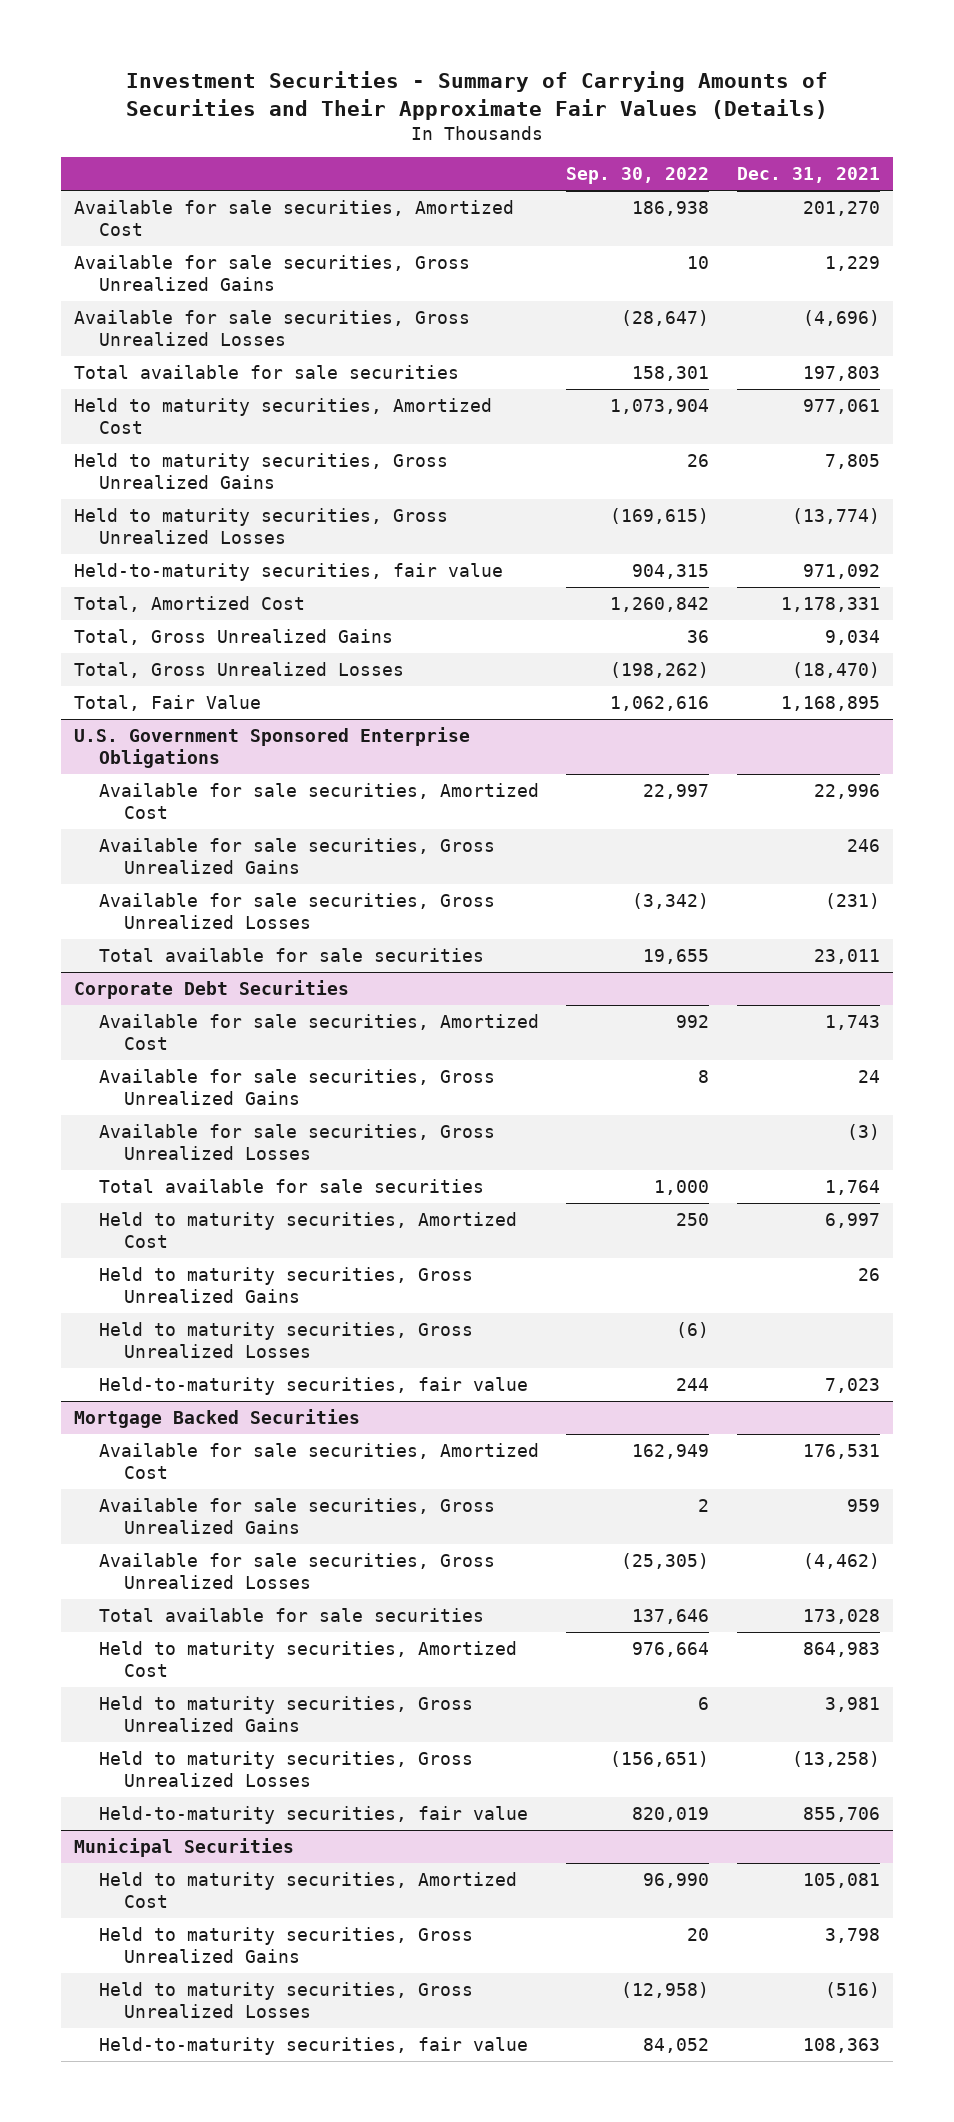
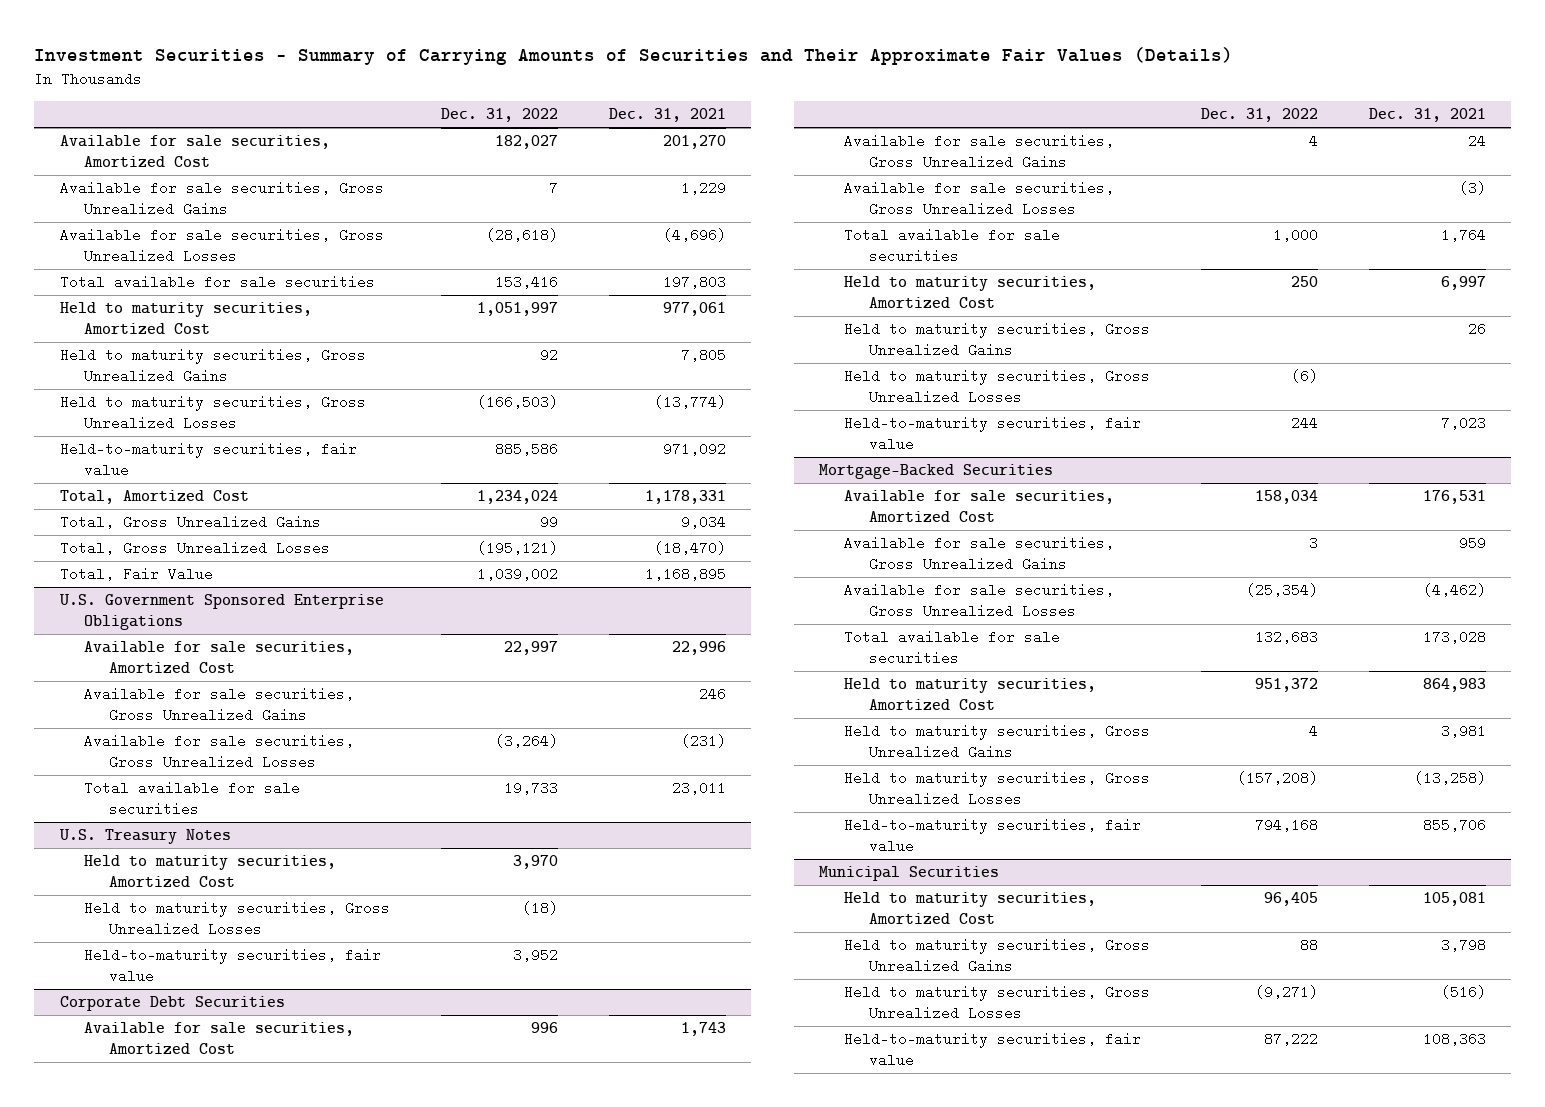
- | Sep. 30, 2022 | Dec. 31, 2021
+ | Dec. 31, 2022 | Dec. 31, 2021
+ U.S. Treasury Notes
+ Held to maturity securities, Amortized Cost | 3,970 |
+ Held to maturity securities, Gross Unrealized Losses | (18) |
+ Held-to-maturity securities, fair value | 3,952 |
- Mortgage Backed Securities
+ Mortgage-Backed Securities

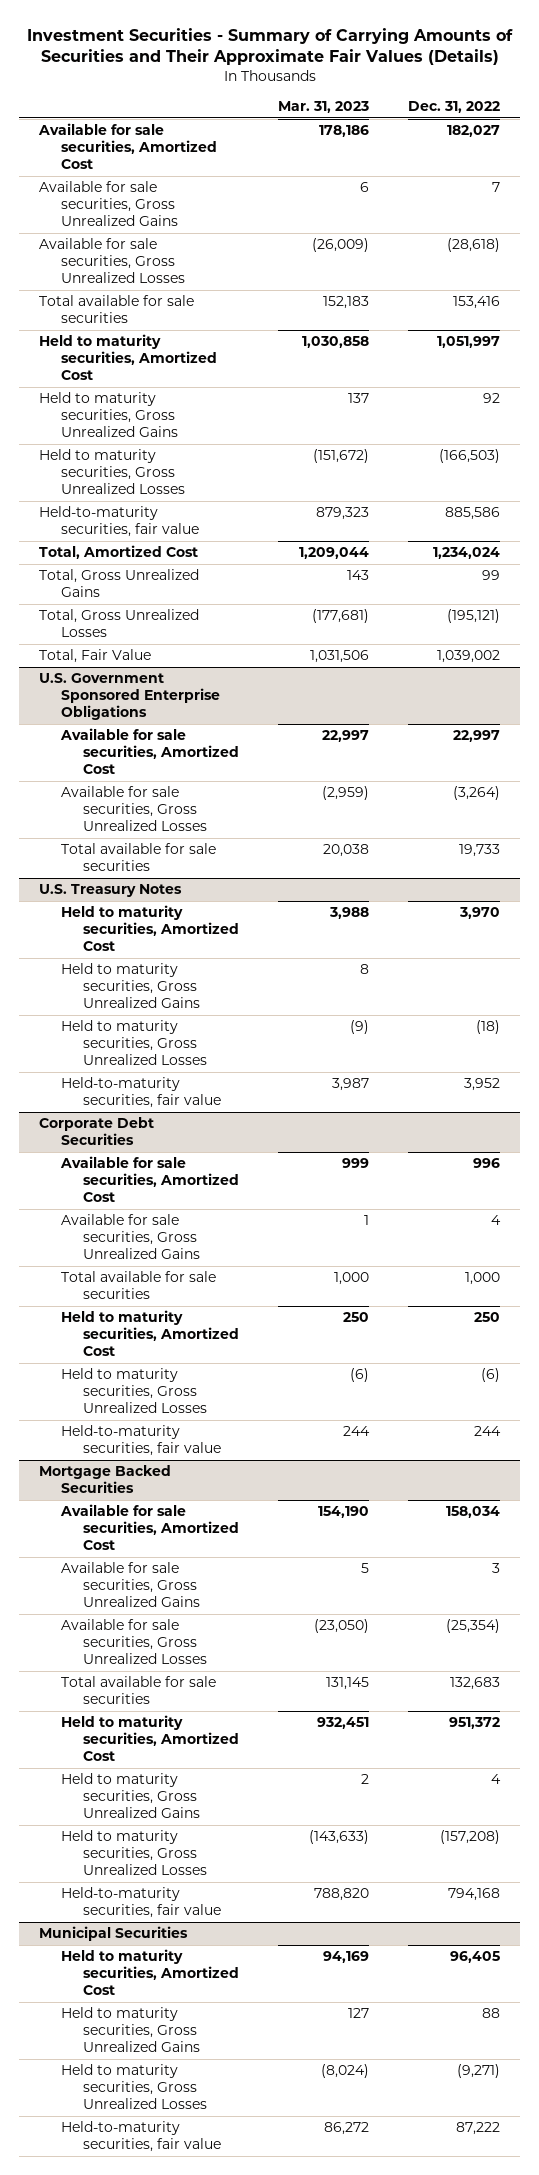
- | Dec. 31, 2022 | Dec. 31, 2021
+ | Mar. 31, 2023 | Dec. 31, 2022
@ U.S. Government Sponsored Enterprise Obligations
- Available for sale securities, Gross Unrealized Gains | | 246
@ U.S. Treasury Notes
+ Held to maturity securities, Gross Unrealized Gains | 8 |
@ Corporate Debt Securities
- Available for sale securities, Gross Unrealized Losses | | (3)
- Held to maturity securities, Gross Unrealized Gains | | 26
- Mortgage-Backed Securities
+ Mortgage Backed Securities

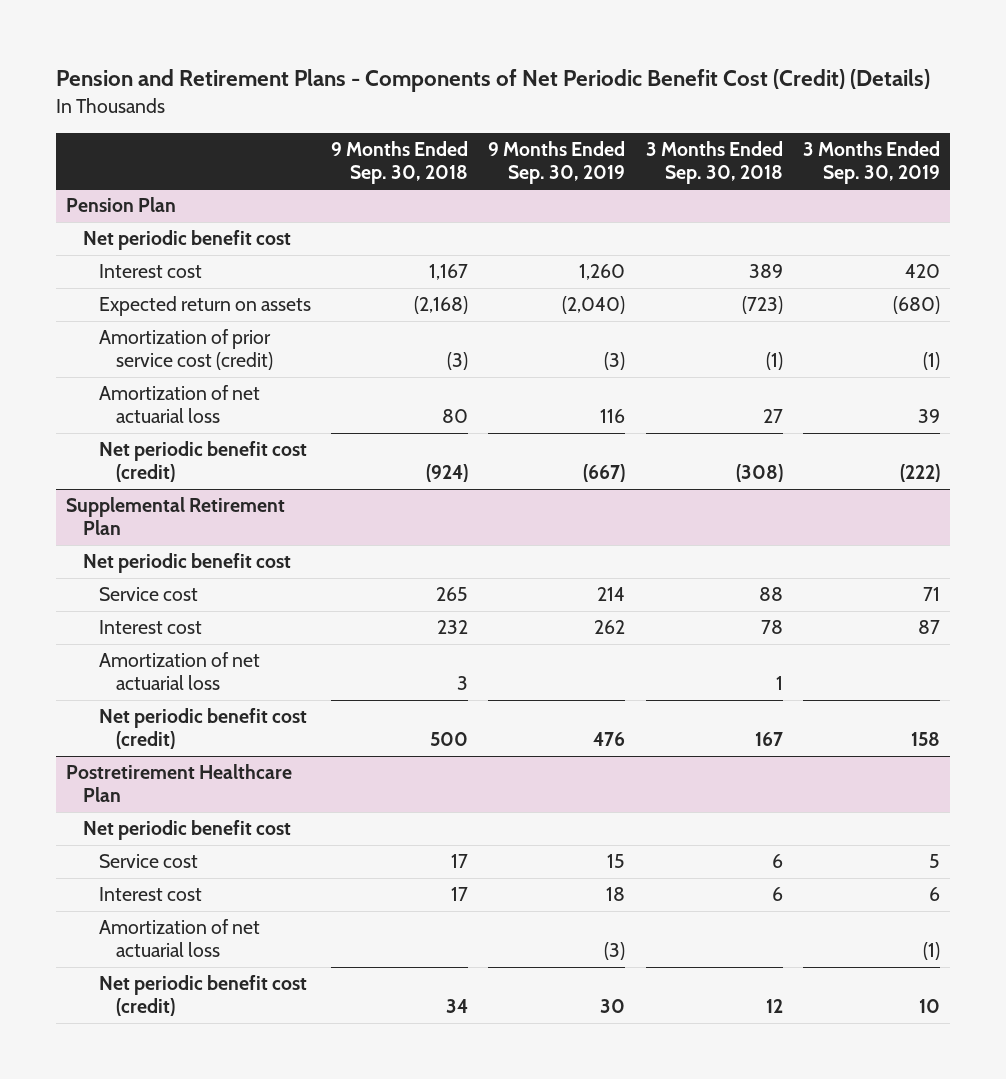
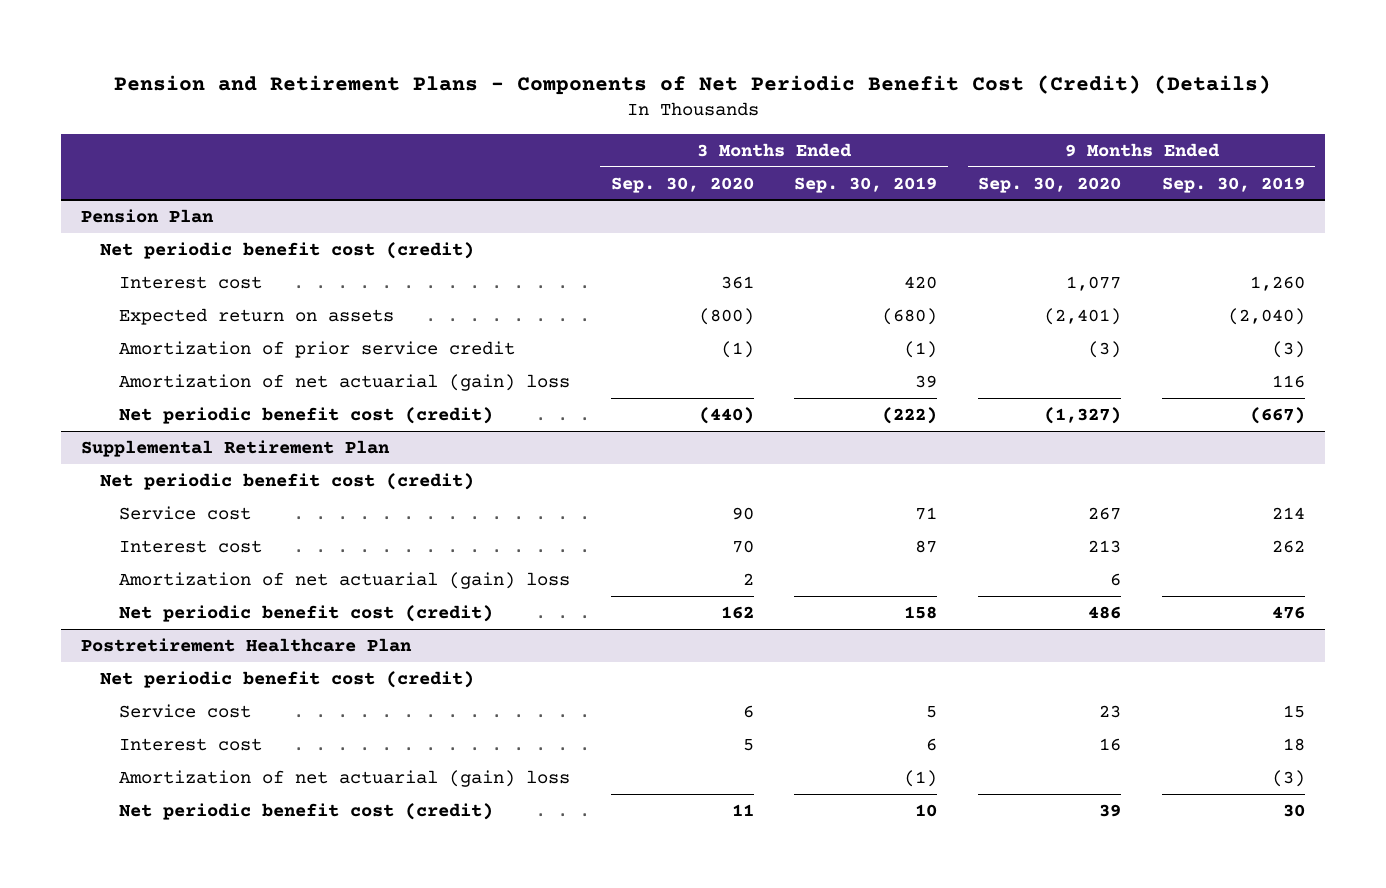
- | 9 Months Ended Sep. 30, 2018 | 9 Months Ended Sep. 30, 2019 | 3 Months Ended Sep. 30, 2018 | 3 Months Ended Sep. 30, 2019
+ | 3 Months Ended Sep. 30, 2020 | 3 Months Ended Sep. 30, 2019 | 9 Months Ended Sep. 30, 2020 | 9 Months Ended Sep. 30, 2019
@ Pension Plan
- Net periodic benefit cost
+ Net periodic benefit cost (credit)
- Amortization of prior service cost (credit) | (3) | (3) | (1) | (1)
- Amortization of net actuarial loss | 80 | 116 | 27 | 39
+ Amortization of prior service credit | (1) | (1) | (3) | (3)
+ Amortization of net actuarial (gain) loss | | 39 | | 116
@ Supplemental Retirement Plan
- Net periodic benefit cost
+ Net periodic benefit cost (credit)
- Amortization of net actuarial loss | 3 | | 1 |
+ Amortization of net actuarial (gain) loss | 2 | | 6 |
@ Postretirement Healthcare Plan
- Net periodic benefit cost
+ Net periodic benefit cost (credit)
- Amortization of net actuarial loss | | (3) | | (1)
+ Amortization of net actuarial (gain) loss | | (1) | | (3)

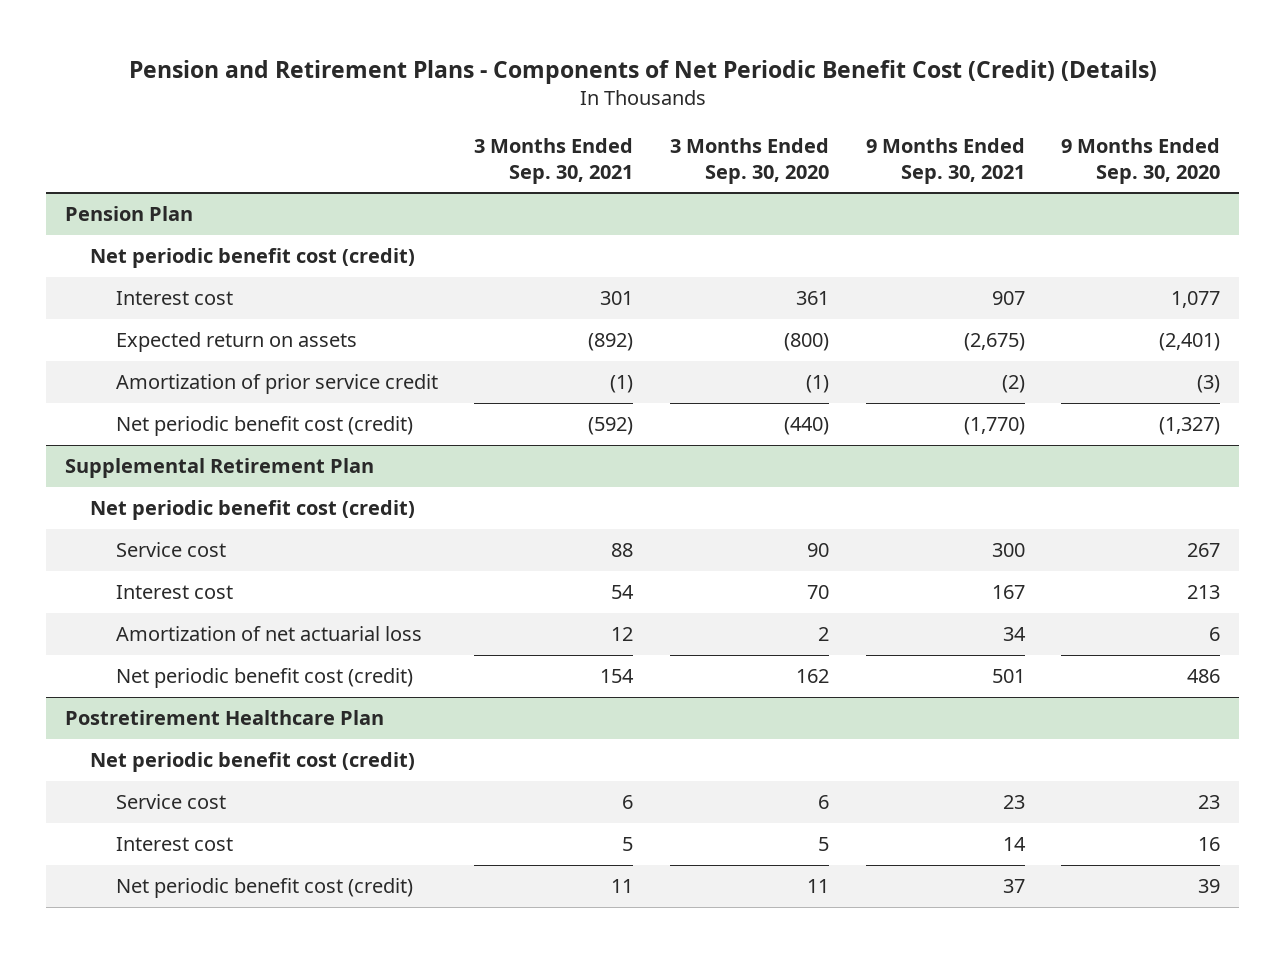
- | 3 Months Ended Sep. 30, 2020 | 3 Months Ended Sep. 30, 2019 | 9 Months Ended Sep. 30, 2020 | 9 Months Ended Sep. 30, 2019
+ | 3 Months Ended Sep. 30, 2021 | 3 Months Ended Sep. 30, 2020 | 9 Months Ended Sep. 30, 2021 | 9 Months Ended Sep. 30, 2020
@ Pension Plan
- Amortization of net actuarial (gain) loss | | 39 | | 116
@ Supplemental Retirement Plan
- Amortization of net actuarial (gain) loss | 2 | | 6 |
+ Amortization of net actuarial loss | 12 | 2 | 34 | 6
@ Postretirement Healthcare Plan
- Amortization of net actuarial (gain) loss | | (1) | | (3)

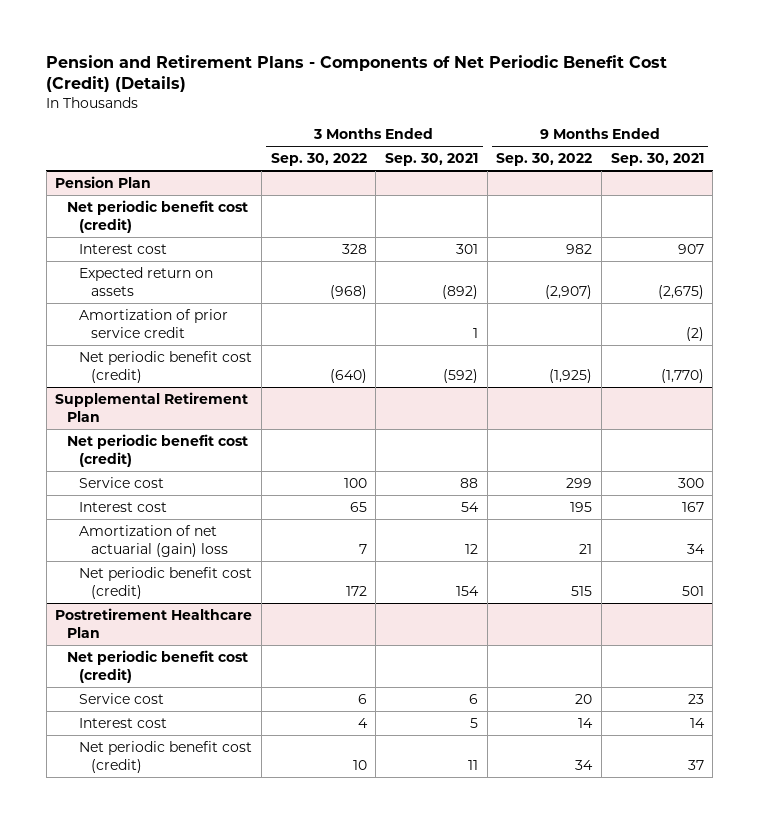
- | 3 Months Ended Sep. 30, 2021 | 3 Months Ended Sep. 30, 2020 | 9 Months Ended Sep. 30, 2021 | 9 Months Ended Sep. 30, 2020
+ | 3 Months Ended Sep. 30, 2022 | 3 Months Ended Sep. 30, 2021 | 9 Months Ended Sep. 30, 2022 | 9 Months Ended Sep. 30, 2021
@ Pension Plan
- Amortization of prior service credit | (1) | (1) | (2) | (3)
+ Amortization of prior service credit | | 1 | | (2)
@ Supplemental Retirement Plan
- Amortization of net actuarial loss | 12 | 2 | 34 | 6
+ Amortization of net actuarial (gain) loss | 7 | 12 | 21 | 34

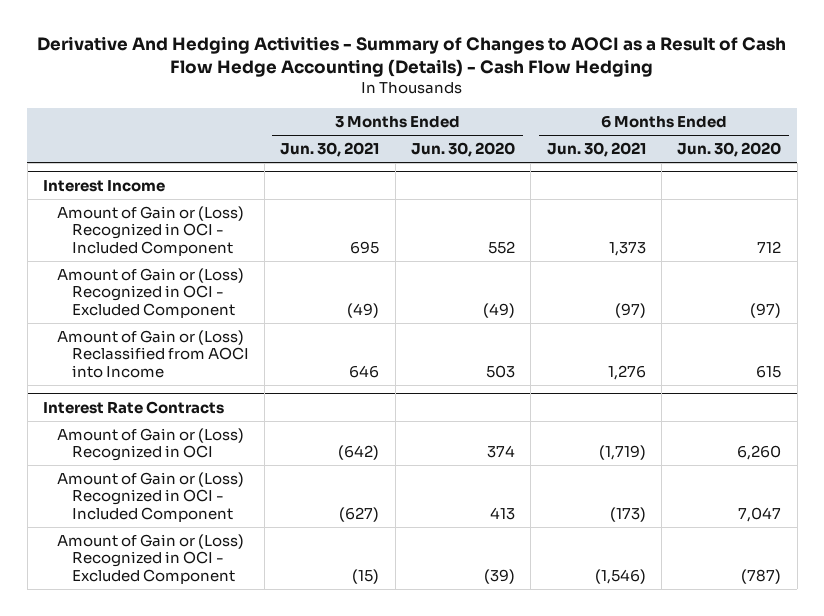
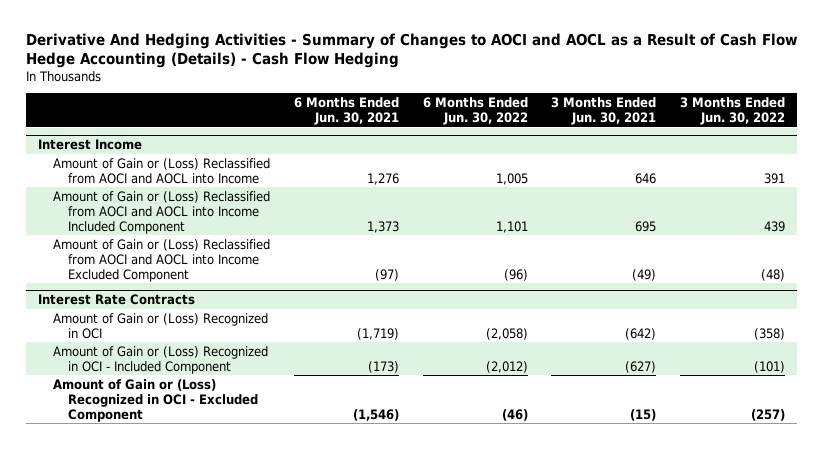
- Derivative And Hedging Activities - Summary of Changes to AOCI as a Result of Cash Flow Hedge Accounting (Details) - Cash Flow Hedging
+ Derivative And Hedging Activities - Summary of Changes to AOCI and AOCL as a Result of Cash Flow Hedge Accounting (Details) - Cash Flow Hedging
- | 3 Months Ended Jun. 30, 2021 | 3 Months Ended Jun. 30, 2020 | 6 Months Ended Jun. 30, 2021 | 6 Months Ended Jun. 30, 2020
+ | 6 Months Ended Jun. 30, 2021 | 6 Months Ended Jun. 30, 2022 | 3 Months Ended Jun. 30, 2021 | 3 Months Ended Jun. 30, 2022
@ Interest Income
- Amount of Gain or (Loss) Recognized in OCI - Included Component | 695 | 552 | 1,373 | 712
- Amount of Gain or (Loss) Recognized in OCI - Excluded Component | (49) | (49) | (97) | (97)
- Amount of Gain or (Loss) Reclassified from AOCI into Income | 646 | 503 | 1,276 | 615
+ Amount of Gain or (Loss) Reclassified from AOCI and AOCL into Income | 1,276 | 1,005 | 646 | 391
+ Amount of Gain or (Loss) Reclassified from AOCI and AOCL into Income Included Component | 1,373 | 1,101 | 695 | 439
+ Amount of Gain or (Loss) Reclassified from AOCI and AOCL into Income Excluded Component | (97) | (96) | (49) | (48)

